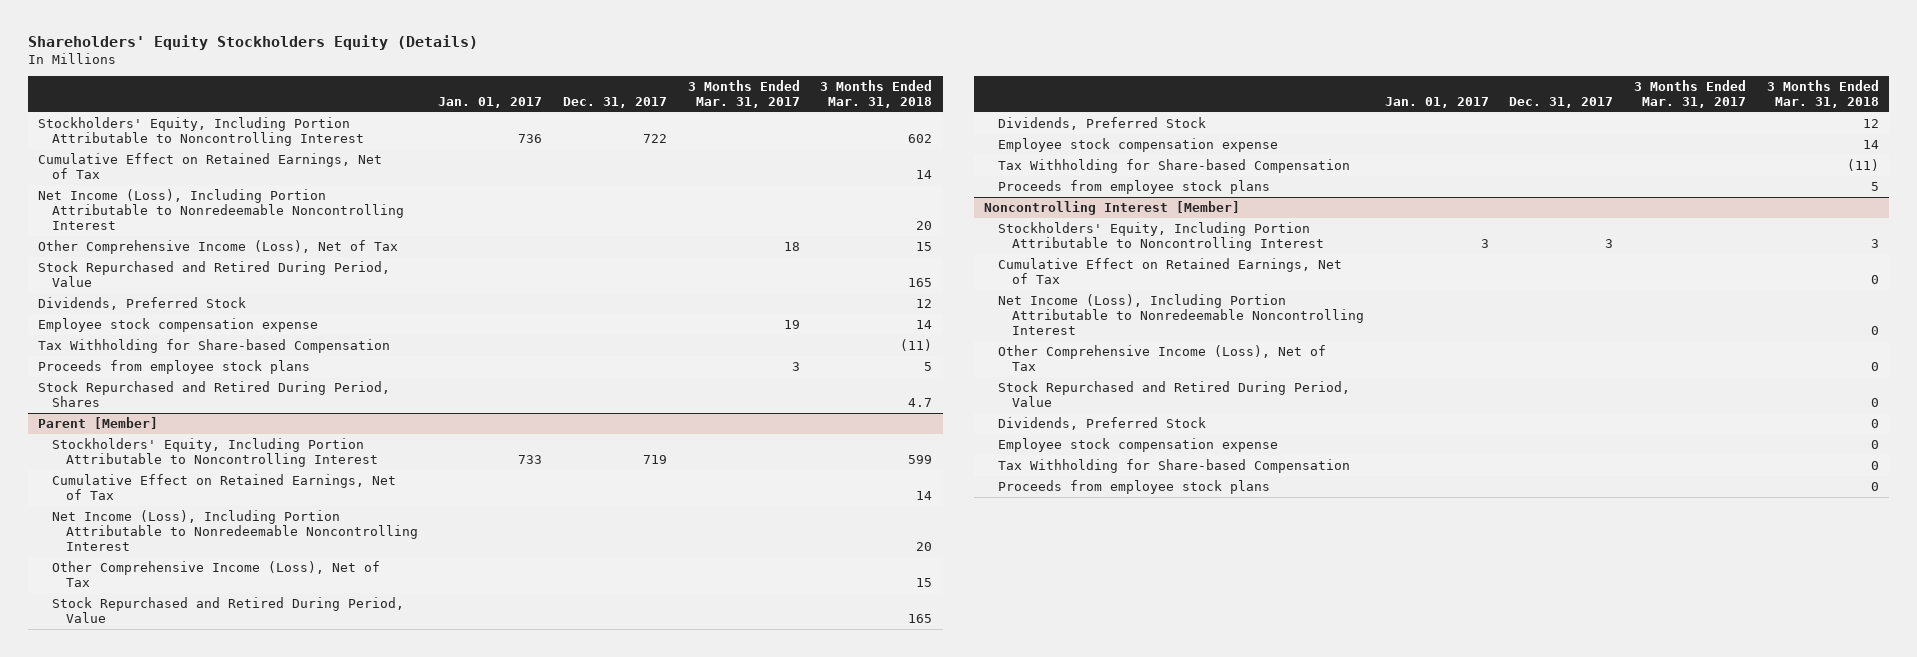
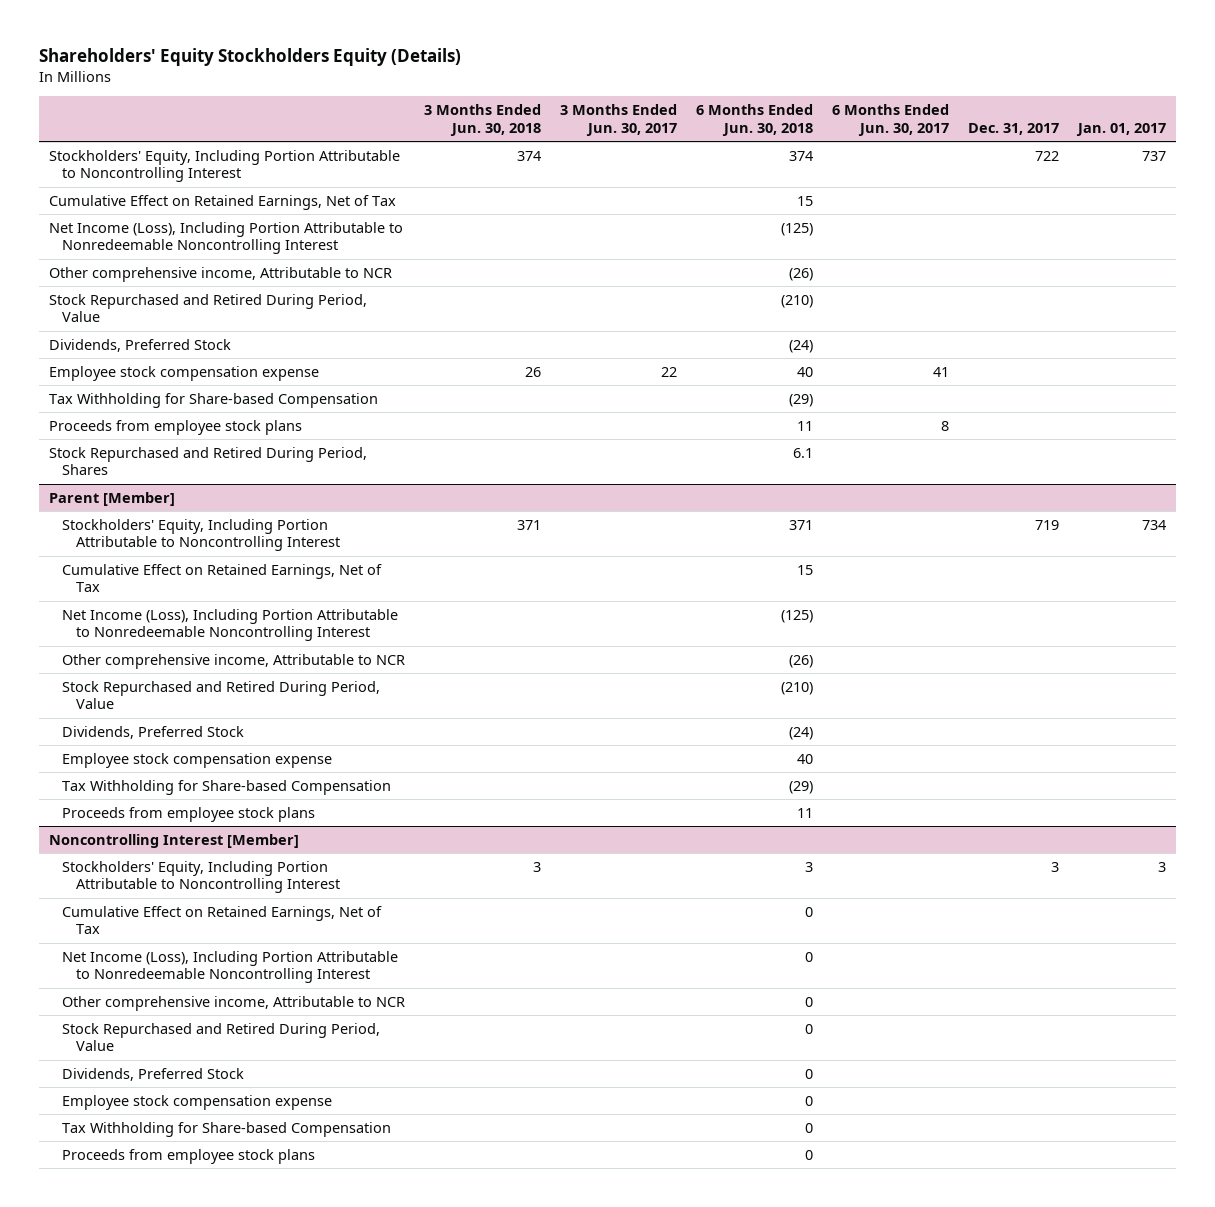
- | Jan. 01, 2017 | Dec. 31, 2017 | 3 Months Ended Mar. 31, 2017 | 3 Months Ended Mar. 31, 2018
+ | 3 Months Ended Jun. 30, 2018 | 3 Months Ended Jun. 30, 2017 | 6 Months Ended Jun. 30, 2018 | 6 Months Ended Jun. 30, 2017 | Dec. 31, 2017 | Jan. 01, 2017
- Stockholders' Equity, Including Portion Attributable to Noncontrolling Interest | 736 | 722 | | 602
+ Stockholders' Equity, Including Portion Attributable to Noncontrolling Interest | 374 | | 374 | | 722 | 737
- Other Comprehensive Income (Loss), Net of Tax | | | 18 | 15
+ Other comprehensive income, Attributable to NCR | | | (26) | | |
@ Parent [Member]
- Stockholders' Equity, Including Portion Attributable to Noncontrolling Interest | 733 | 719 | | 599
+ Stockholders' Equity, Including Portion Attributable to Noncontrolling Interest | 371 | | 371 | | 719 | 734
- Other Comprehensive Income (Loss), Net of Tax | | | | 15
+ Other comprehensive income, Attributable to NCR | | | (26) | | |
@ Noncontrolling Interest [Member]
- Other Comprehensive Income (Loss), Net of Tax | | | | 0
+ Other comprehensive income, Attributable to NCR | | | 0 | | |

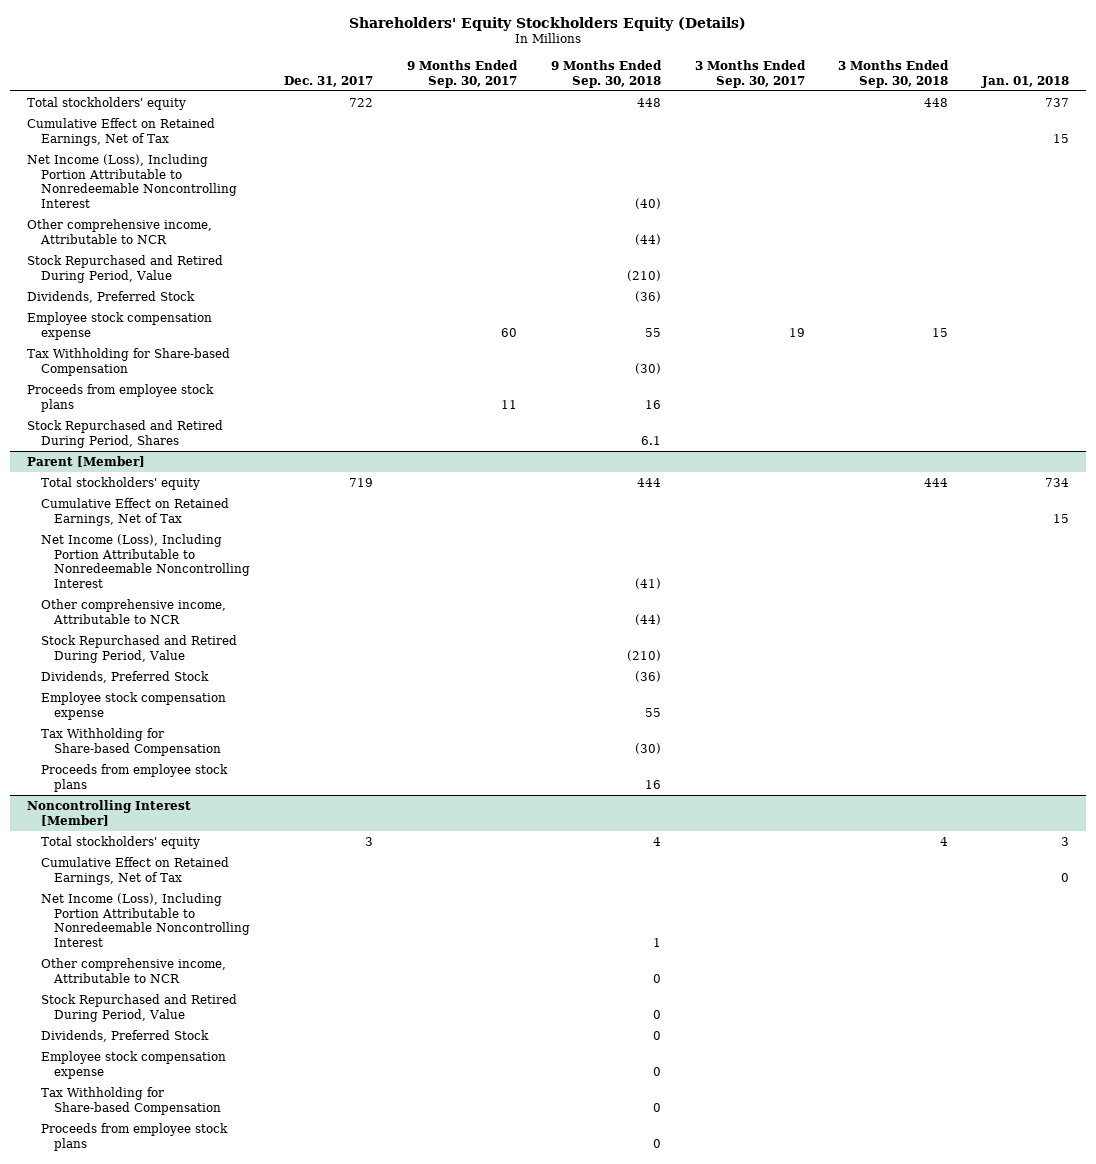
- | 3 Months Ended Jun. 30, 2018 | 3 Months Ended Jun. 30, 2017 | 6 Months Ended Jun. 30, 2018 | 6 Months Ended Jun. 30, 2017 | Dec. 31, 2017 | Jan. 01, 2017
+ | Dec. 31, 2017 | 9 Months Ended Sep. 30, 2017 | 9 Months Ended Sep. 30, 2018 | 3 Months Ended Sep. 30, 2017 | 3 Months Ended Sep. 30, 2018 | Jan. 01, 2018
- Stockholders' Equity, Including Portion Attributable to Noncontrolling Interest | 374 | | 374 | | 722 | 737
+ Total stockholders' equity | 722 | | 448 | | 448 | 737
@ Parent [Member]
- Stockholders' Equity, Including Portion Attributable to Noncontrolling Interest | 371 | | 371 | | 719 | 734
+ Total stockholders' equity | 719 | | 444 | | 444 | 734
@ Noncontrolling Interest [Member]
- Stockholders' Equity, Including Portion Attributable to Noncontrolling Interest | 3 | | 3 | | 3 | 3
+ Total stockholders' equity | 3 | | 4 | | 4 | 3

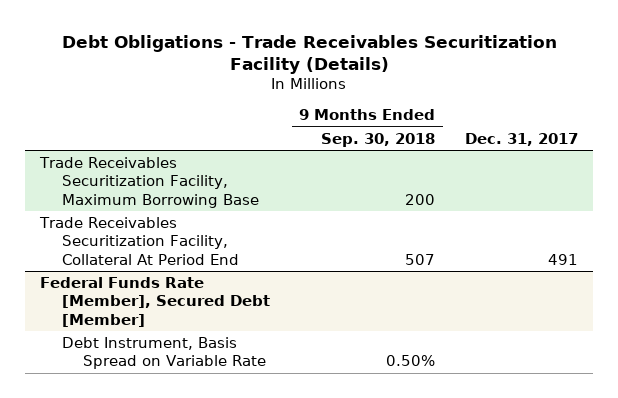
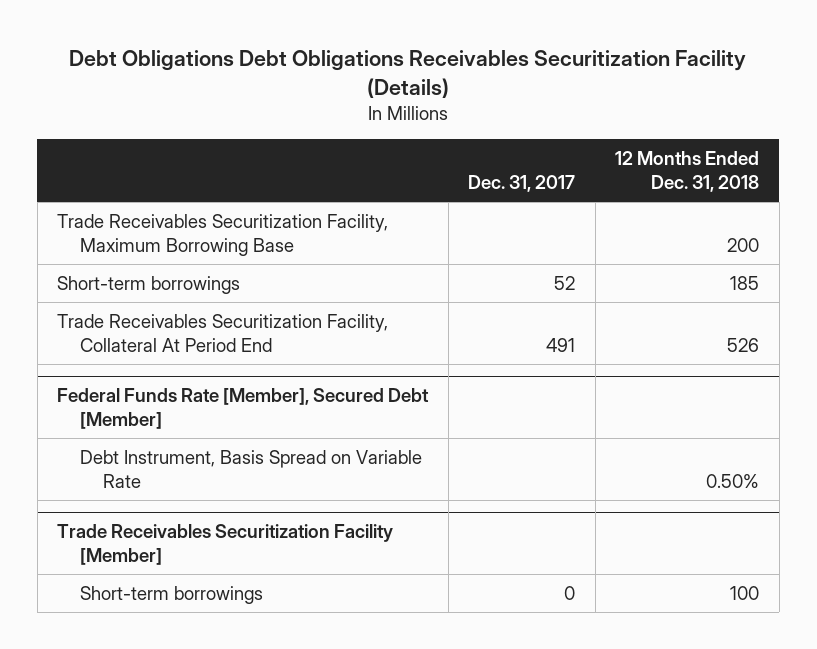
- Debt Obligations - Trade Receivables Securitization Facility (Details)
+ Debt Obligations Debt Obligations Receivables Securitization Facility (Details)
- | 9 Months Ended Sep. 30, 2018 | Dec. 31, 2017
+ | Dec. 31, 2017 | 12 Months Ended Dec. 31, 2018
+ Short-term borrowings | 52 | 185
+ Trade Receivables Securitization Facility [Member]
+ Short-term borrowings | 0 | 100

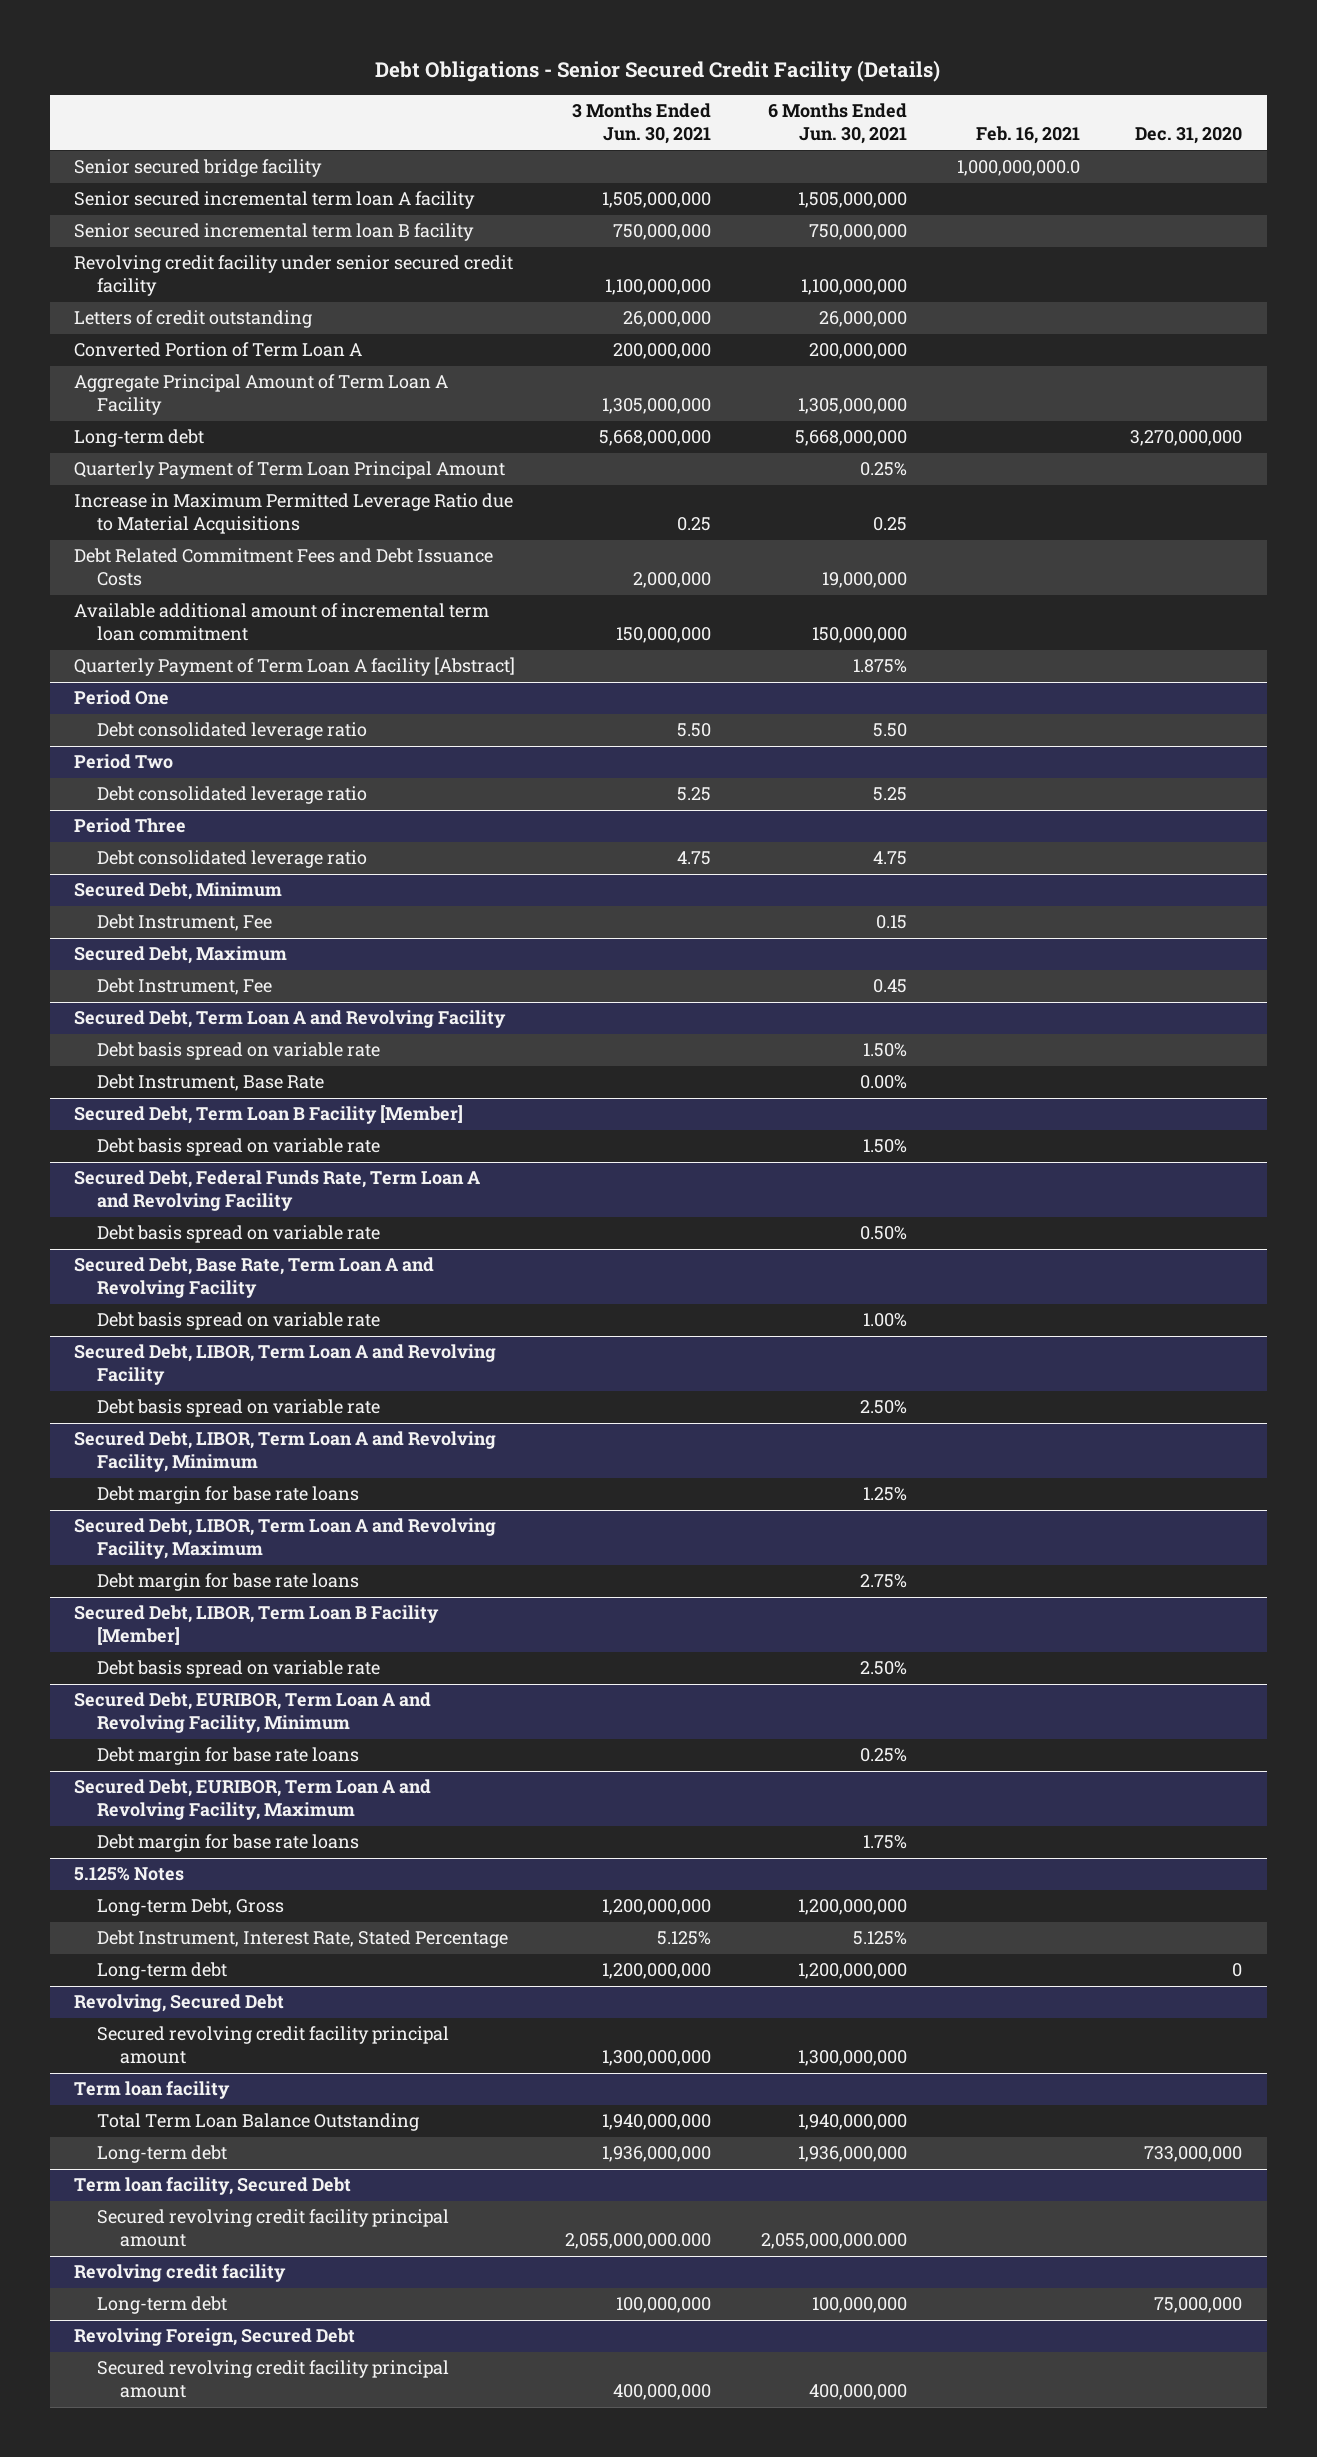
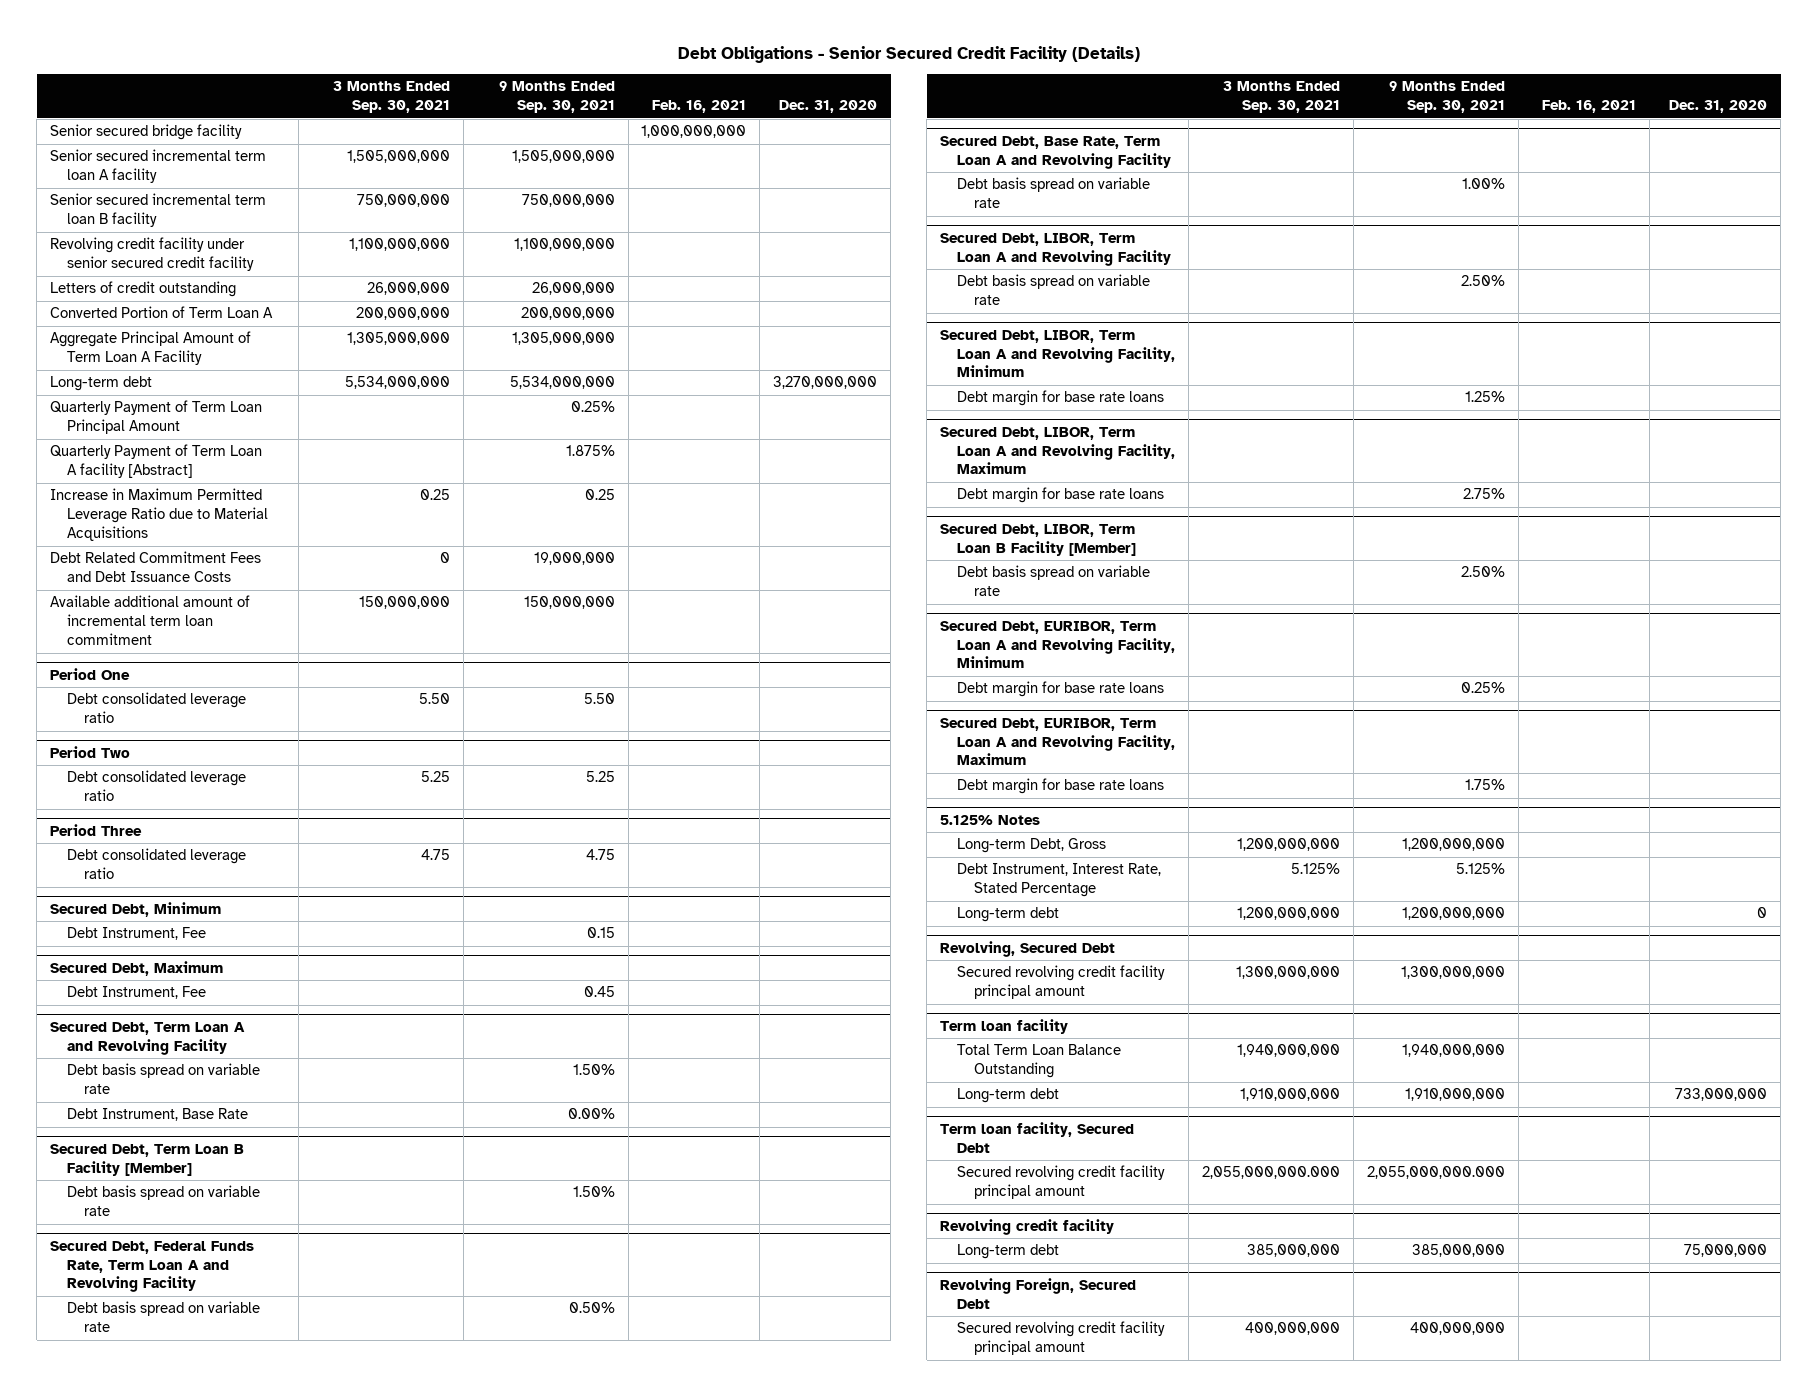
- | 3 Months Ended Jun. 30, 2021 | 6 Months Ended Jun. 30, 2021 | Feb. 16, 2021 | Dec. 31, 2020
+ | 3 Months Ended Sep. 30, 2021 | 9 Months Ended Sep. 30, 2021 | Feb. 16, 2021 | Dec. 31, 2020
- Senior secured bridge facility | | | 1,000,000,000.0 |
+ Senior secured bridge facility | | | 1,000,000,000 |
moved up: Quarterly Payment of Term Loan A facility [Abstract] | | 1.875% | |

